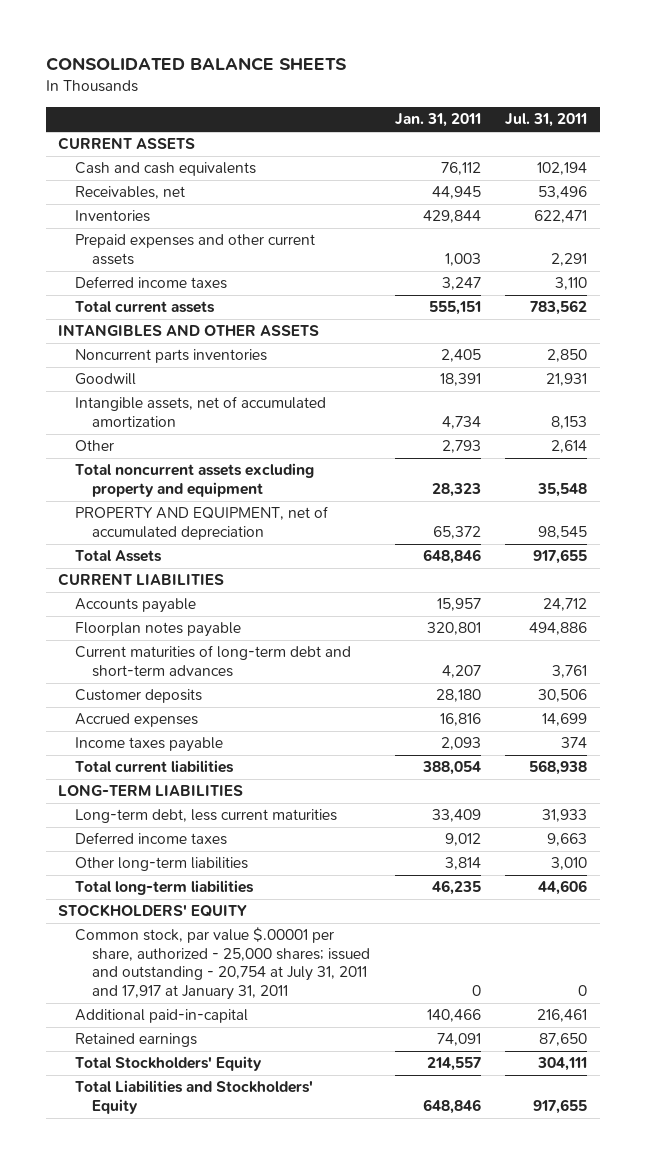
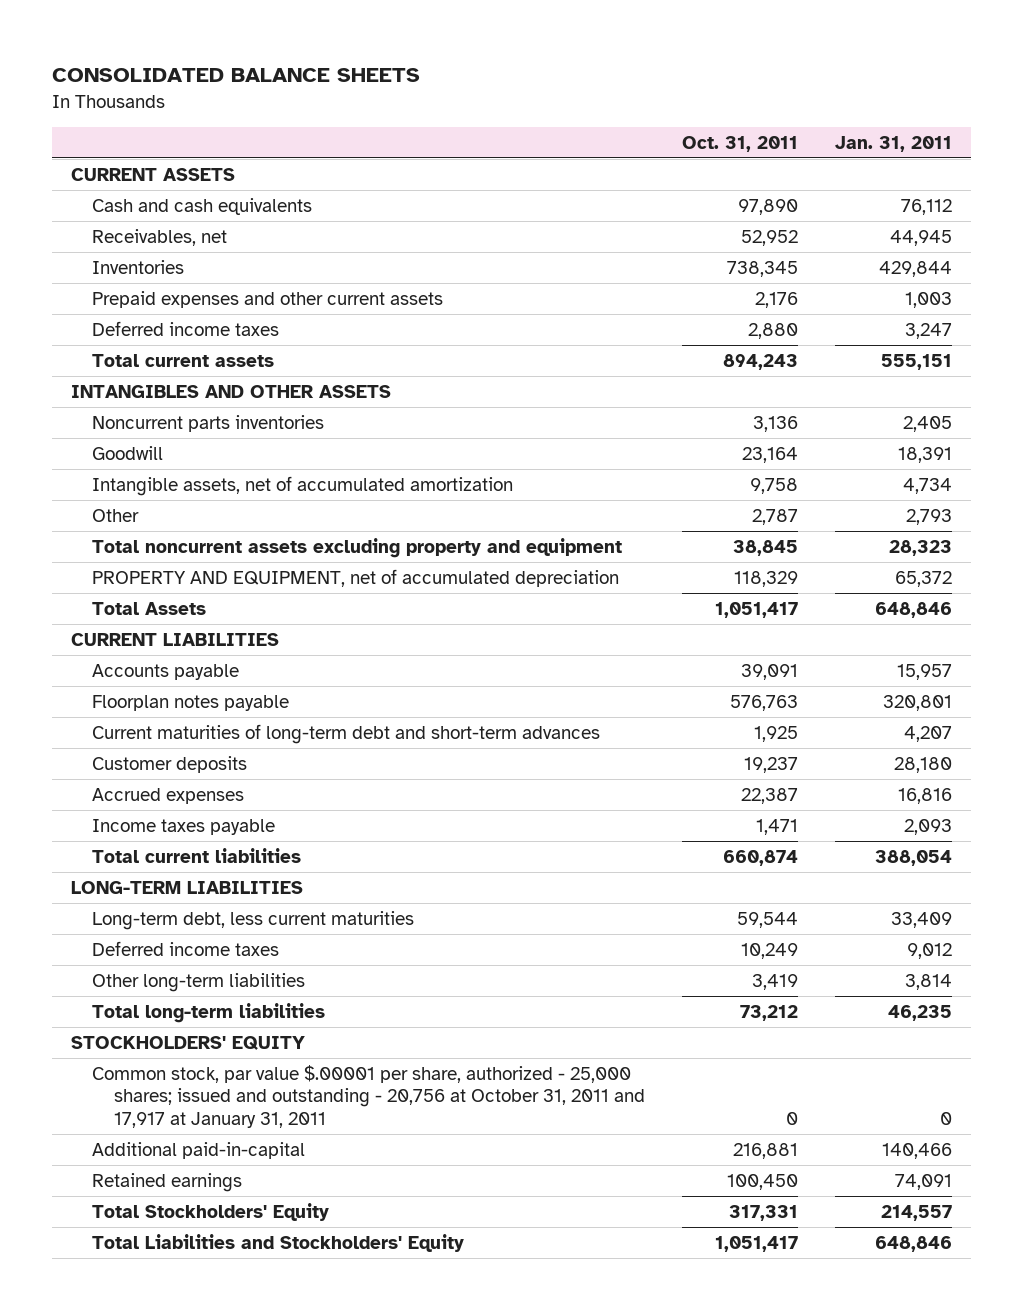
- | Jan. 31, 2011 | Jul. 31, 2011
+ | Oct. 31, 2011 | Jan. 31, 2011
- Common stock, par value $.00001 per share, authorized - 25,000 shares; issued and outstanding - 20,754 at July 31, 2011 and 17,917 at January 31, 2011 | 0 | 0
+ Common stock, par value $.00001 per share, authorized - 25,000 shares; issued and outstanding - 20,756 at October 31, 2011 and 17,917 at January 31, 2011 | 0 | 0

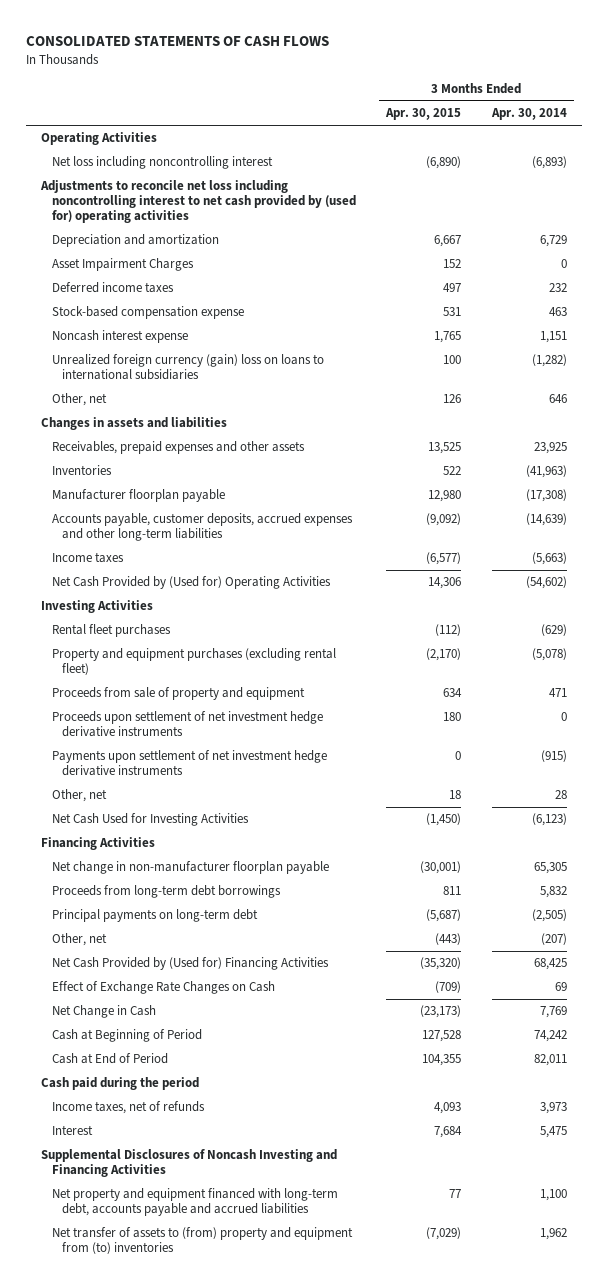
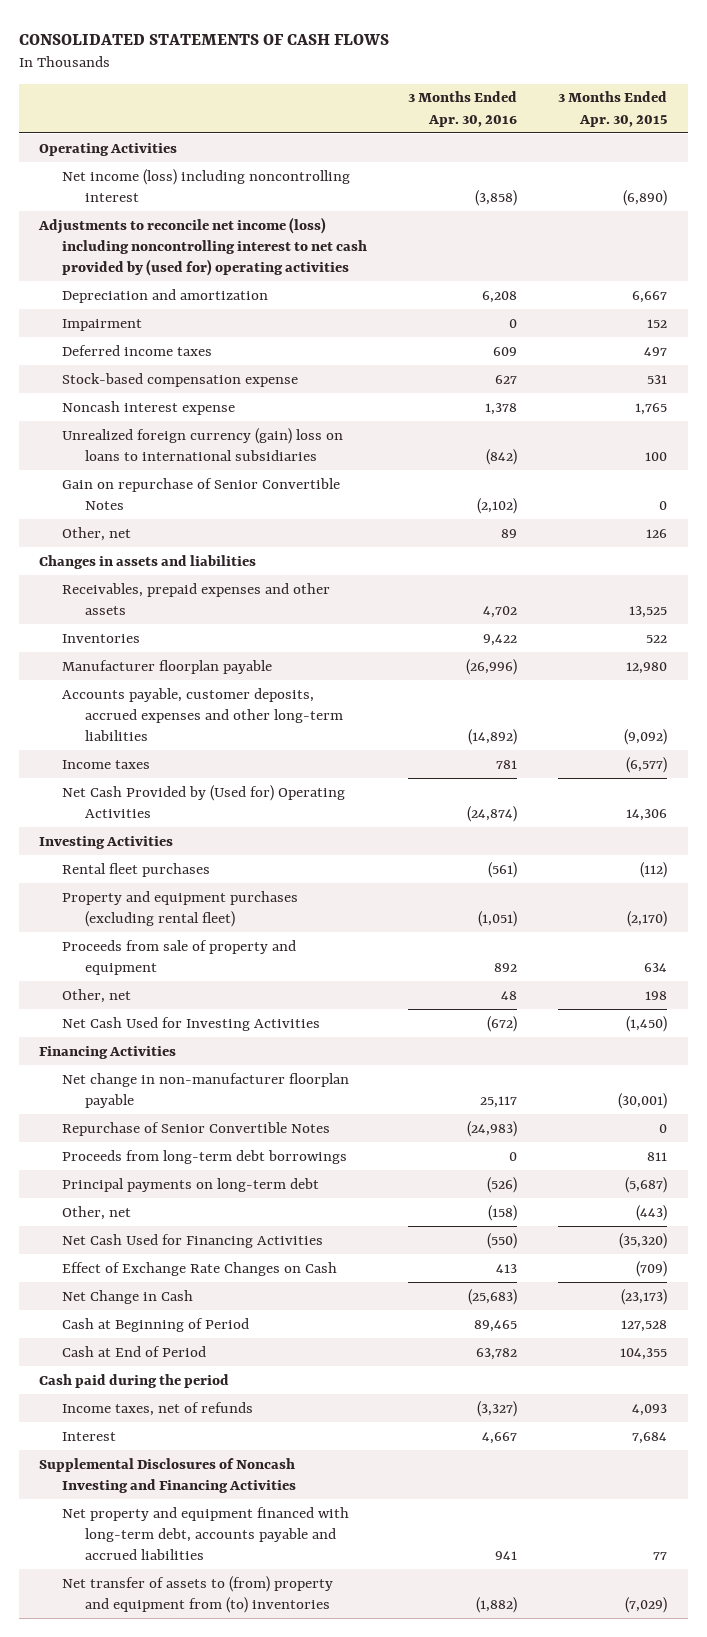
- | 3 Months Ended Apr. 30, 2015 | 3 Months Ended Apr. 30, 2014
+ | 3 Months Ended Apr. 30, 2016 | 3 Months Ended Apr. 30, 2015
- Net loss including noncontrolling interest | (6,890) | (6,893)
- Adjustments to reconcile net loss including noncontrolling interest to net cash provided by (used for) operating activities
+ Net income (loss) including noncontrolling interest | (3,858) | (6,890)
+ Adjustments to reconcile net income (loss) including noncontrolling interest to net cash provided by (used for) operating activities
- Asset Impairment Charges | 152 | 0
+ Impairment | 0 | 152
+ Gain on repurchase of Senior Convertible Notes | (2,102) | 0
- Proceeds upon settlement of net investment hedge derivative instruments | 180 | 0
- Payments upon settlement of net investment hedge derivative instruments | 0 | (915)
- Other, net | 18 | 28
+ Other, net | 48 | 198
+ Repurchase of Senior Convertible Notes | (24,983) | 0
- Net Cash Provided by (Used for) Financing Activities | (35,320) | 68,425
+ Net Cash Used for Financing Activities | (550) | (35,320)

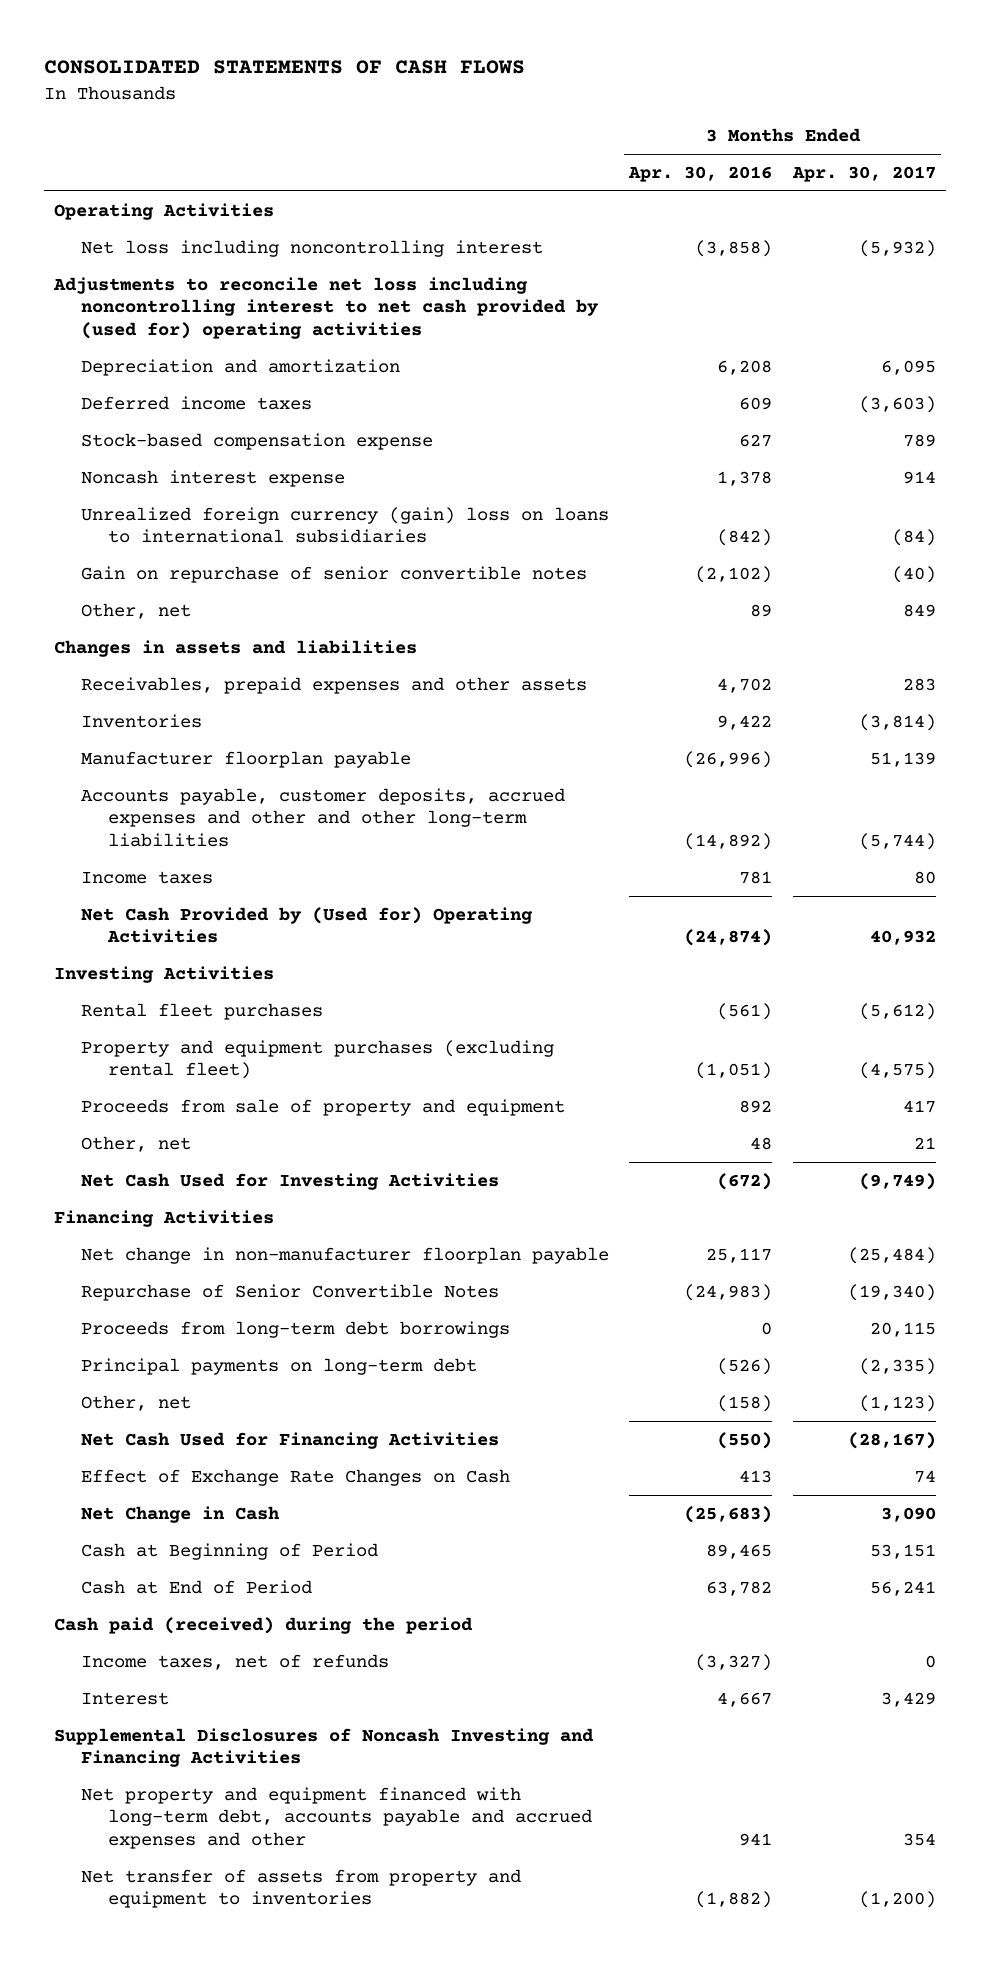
- | 3 Months Ended Apr. 30, 2016 | 3 Months Ended Apr. 30, 2015
+ | 3 Months Ended Apr. 30, 2016 | 3 Months Ended Apr. 30, 2017
- Net income (loss) including noncontrolling interest | (3,858) | (6,890)
- Adjustments to reconcile net income (loss) including noncontrolling interest to net cash provided by (used for) operating activities
+ Net loss including noncontrolling interest | (3,858) | (5,932)
+ Adjustments to reconcile net loss including noncontrolling interest to net cash provided by (used for) operating activities
- Impairment | 0 | 152
- Gain on repurchase of Senior Convertible Notes | (2,102) | 0
+ Gain on repurchase of senior convertible notes | (2,102) | (40)
- Accounts payable, customer deposits, accrued expenses and other long-term liabilities | (14,892) | (9,092)
+ Accounts payable, customer deposits, accrued expenses and other and other long-term liabilities | (14,892) | (5,744)
- Cash paid during the period
+ Cash paid (received) during the period
- Net property and equipment financed with long-term debt, accounts payable and accrued liabilities | 941 | 77
- Net transfer of assets to (from) property and equipment from (to) inventories | (1,882) | (7,029)
+ Net property and equipment financed with long-term debt, accounts payable and accrued expenses and other | 941 | 354
+ Net transfer of assets from property and equipment to inventories | (1,882) | (1,200)

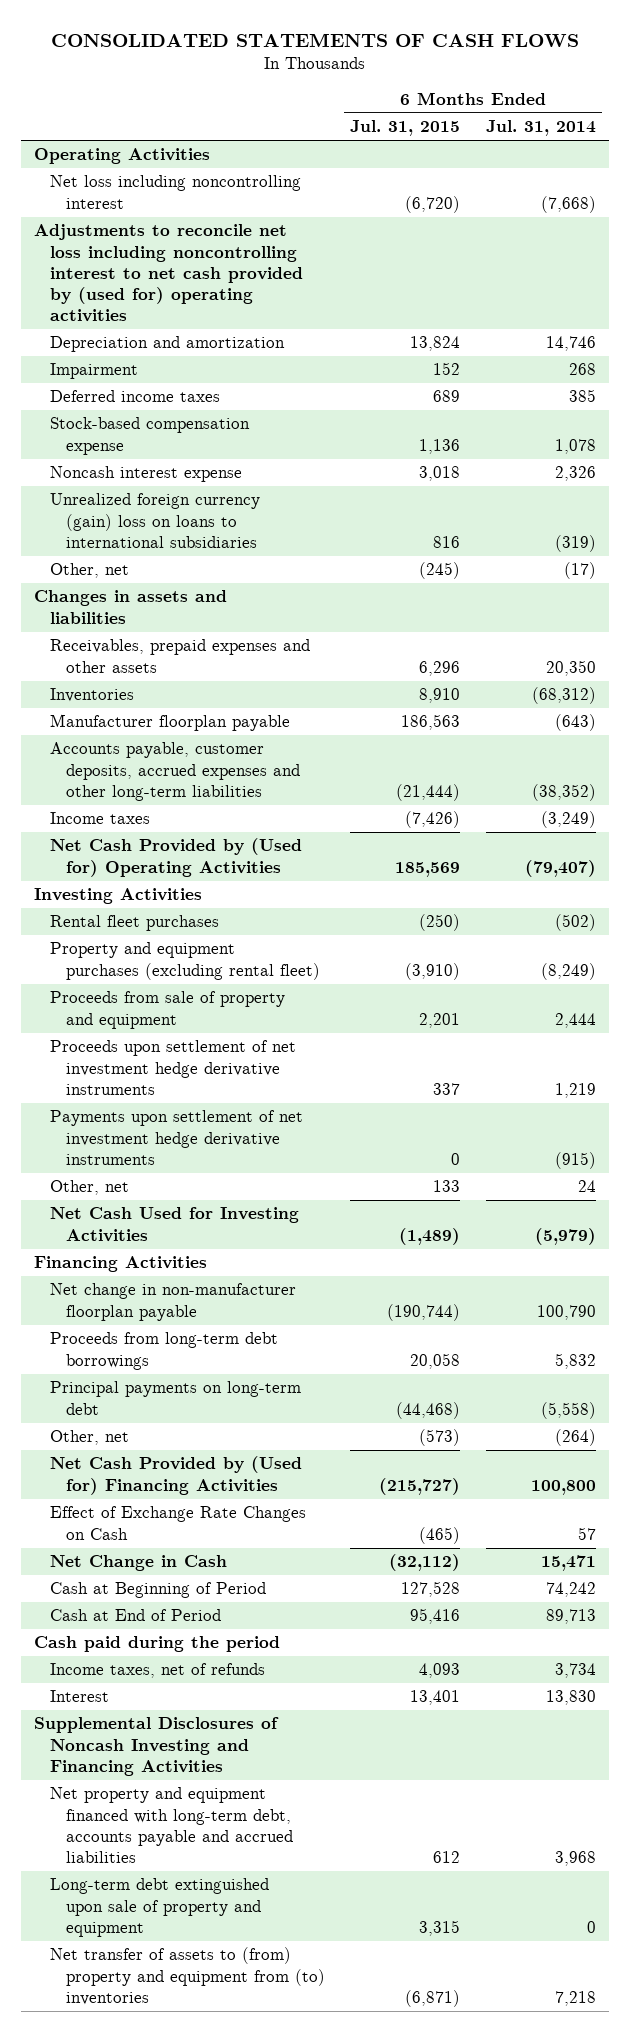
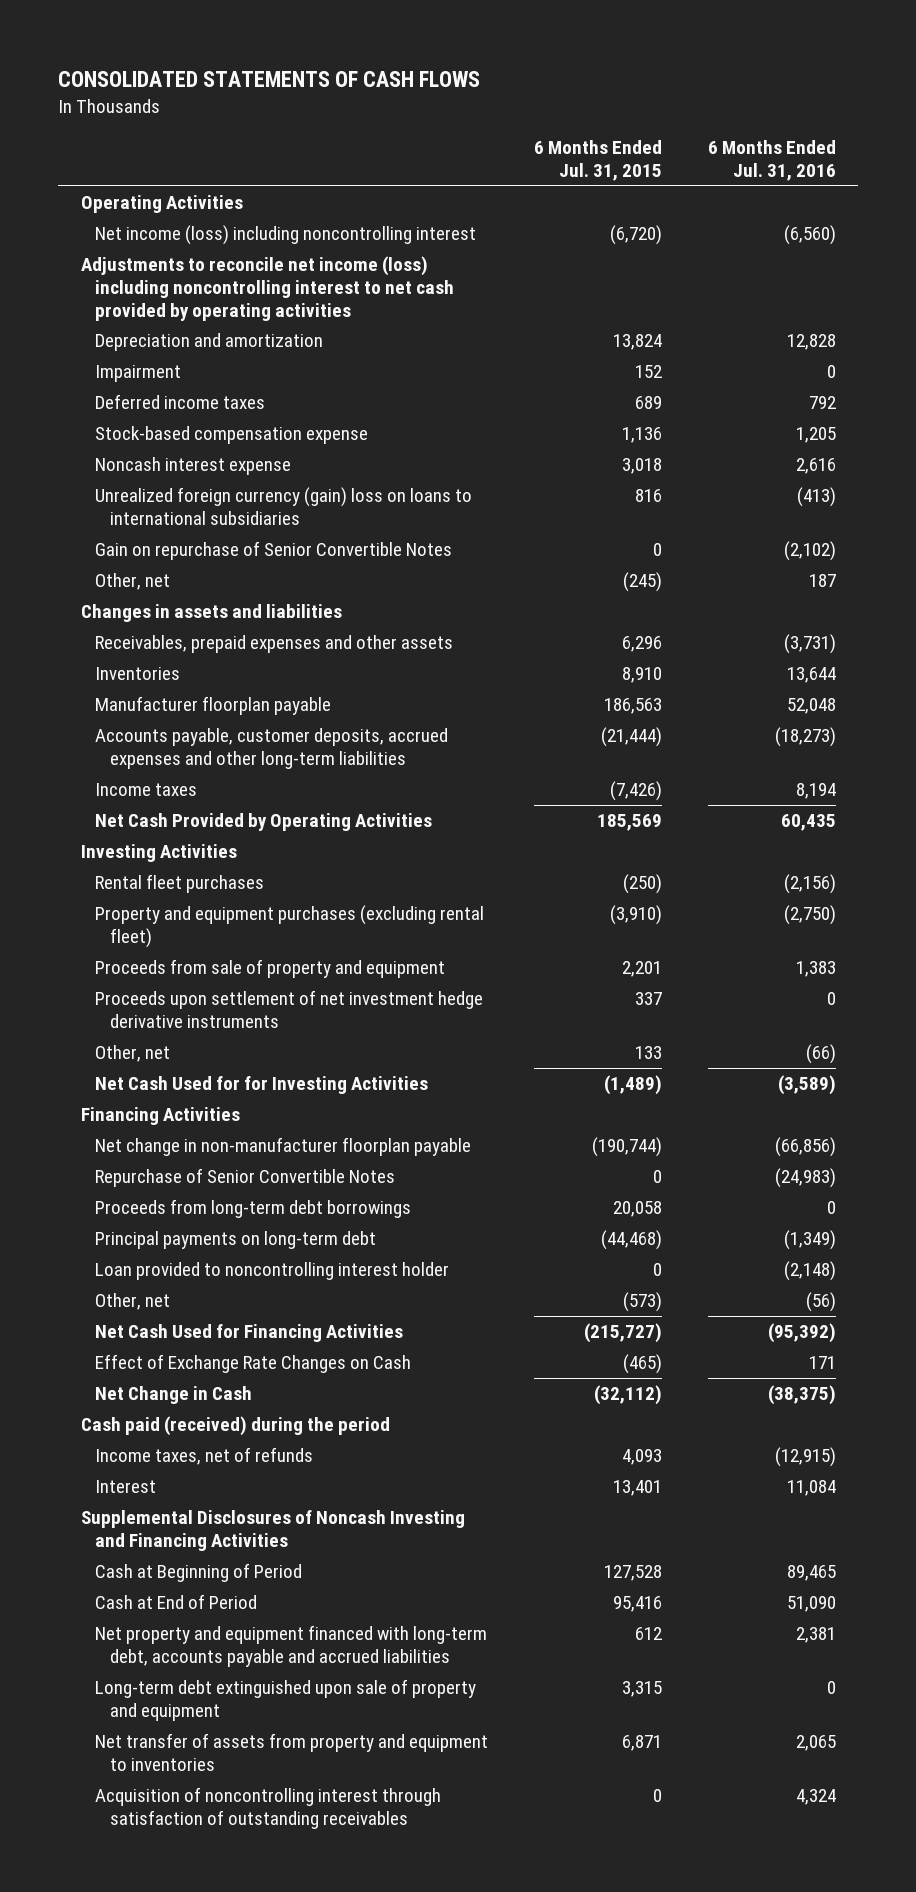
- | 6 Months Ended Jul. 31, 2015 | 6 Months Ended Jul. 31, 2014
+ | 6 Months Ended Jul. 31, 2015 | 6 Months Ended Jul. 31, 2016
- Net loss including noncontrolling interest | (6,720) | (7,668)
- Adjustments to reconcile net loss including noncontrolling interest to net cash provided by (used for) operating activities
+ Net income (loss) including noncontrolling interest | (6,720) | (6,560)
+ Adjustments to reconcile net income (loss) including noncontrolling interest to net cash provided by operating activities
+ Gain on repurchase of Senior Convertible Notes | 0 | (2,102)
- Net Cash Provided by (Used for) Operating Activities | 185,569 | (79,407)
+ Net Cash Provided by Operating Activities | 185,569 | 60,435
- Payments upon settlement of net investment hedge derivative instruments | 0 | (915)
- Net Cash Used for Investing Activities | (1,489) | (5,979)
+ Net Cash Used for for Investing Activities | (1,489) | (3,589)
+ Repurchase of Senior Convertible Notes | 0 | (24,983)
+ Loan provided to noncontrolling interest holder | 0 | (2,148)
- Net Cash Provided by (Used for) Financing Activities | (215,727) | 100,800
+ Net Cash Used for Financing Activities | (215,727) | (95,392)
- Cash paid during the period
+ Cash paid (received) during the period
moved down: Cash at Beginning of Period | 127,528 | 89,465
moved down: Cash at End of Period | 95,416 | 51,090
- Net transfer of assets to (from) property and equipment from (to) inventories | (6,871) | 7,218
+ Net transfer of assets from property and equipment to inventories | 6,871 | 2,065
+ Acquisition of noncontrolling interest through satisfaction of outstanding receivables | 0 | 4,324

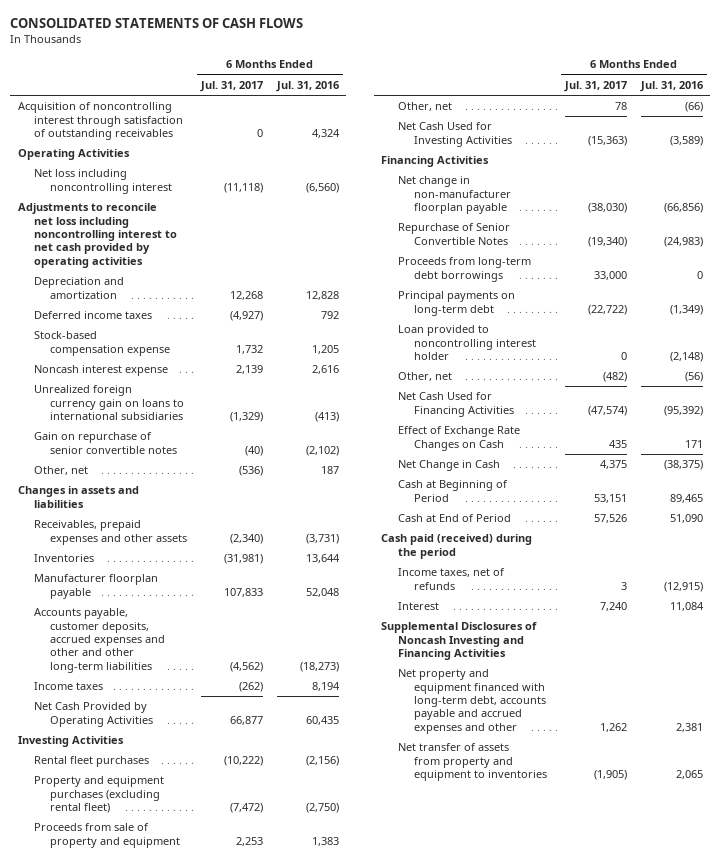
- | 6 Months Ended Jul. 31, 2015 | 6 Months Ended Jul. 31, 2016
+ | 6 Months Ended Jul. 31, 2017 | 6 Months Ended Jul. 31, 2016
moved up: Acquisition of noncontrolling interest through satisfaction of outstanding receivables | 0 | 4,324
- Net income (loss) including noncontrolling interest | (6,720) | (6,560)
- Adjustments to reconcile net income (loss) including noncontrolling interest to net cash provided by operating activities
+ Net loss including noncontrolling interest | (11,118) | (6,560)
+ Adjustments to reconcile net loss including noncontrolling interest to net cash provided by operating activities
- Impairment | 152 | 0
- Unrealized foreign currency (gain) loss on loans to international subsidiaries | 816 | (413)
- Gain on repurchase of Senior Convertible Notes | 0 | (2,102)
+ Unrealized foreign currency gain on loans to international subsidiaries | (1,329) | (413)
+ Gain on repurchase of senior convertible notes | (40) | (2,102)
- Accounts payable, customer deposits, accrued expenses and other long-term liabilities | (21,444) | (18,273)
+ Accounts payable, customer deposits, accrued expenses and other and other long-term liabilities | (4,562) | (18,273)
- Proceeds upon settlement of net investment hedge derivative instruments | 337 | 0
- Net Cash Used for for Investing Activities | (1,489) | (3,589)
+ Net Cash Used for Investing Activities | (15,363) | (3,589)
moved up: Cash at Beginning of Period | 53,151 | 89,465
moved up: Cash at End of Period | 57,526 | 51,090
- Net property and equipment financed with long-term debt, accounts payable and accrued liabilities | 612 | 2,381
- Long-term debt extinguished upon sale of property and equipment | 3,315 | 0
+ Net property and equipment financed with long-term debt, accounts payable and accrued expenses and other | 1,262 | 2,381

